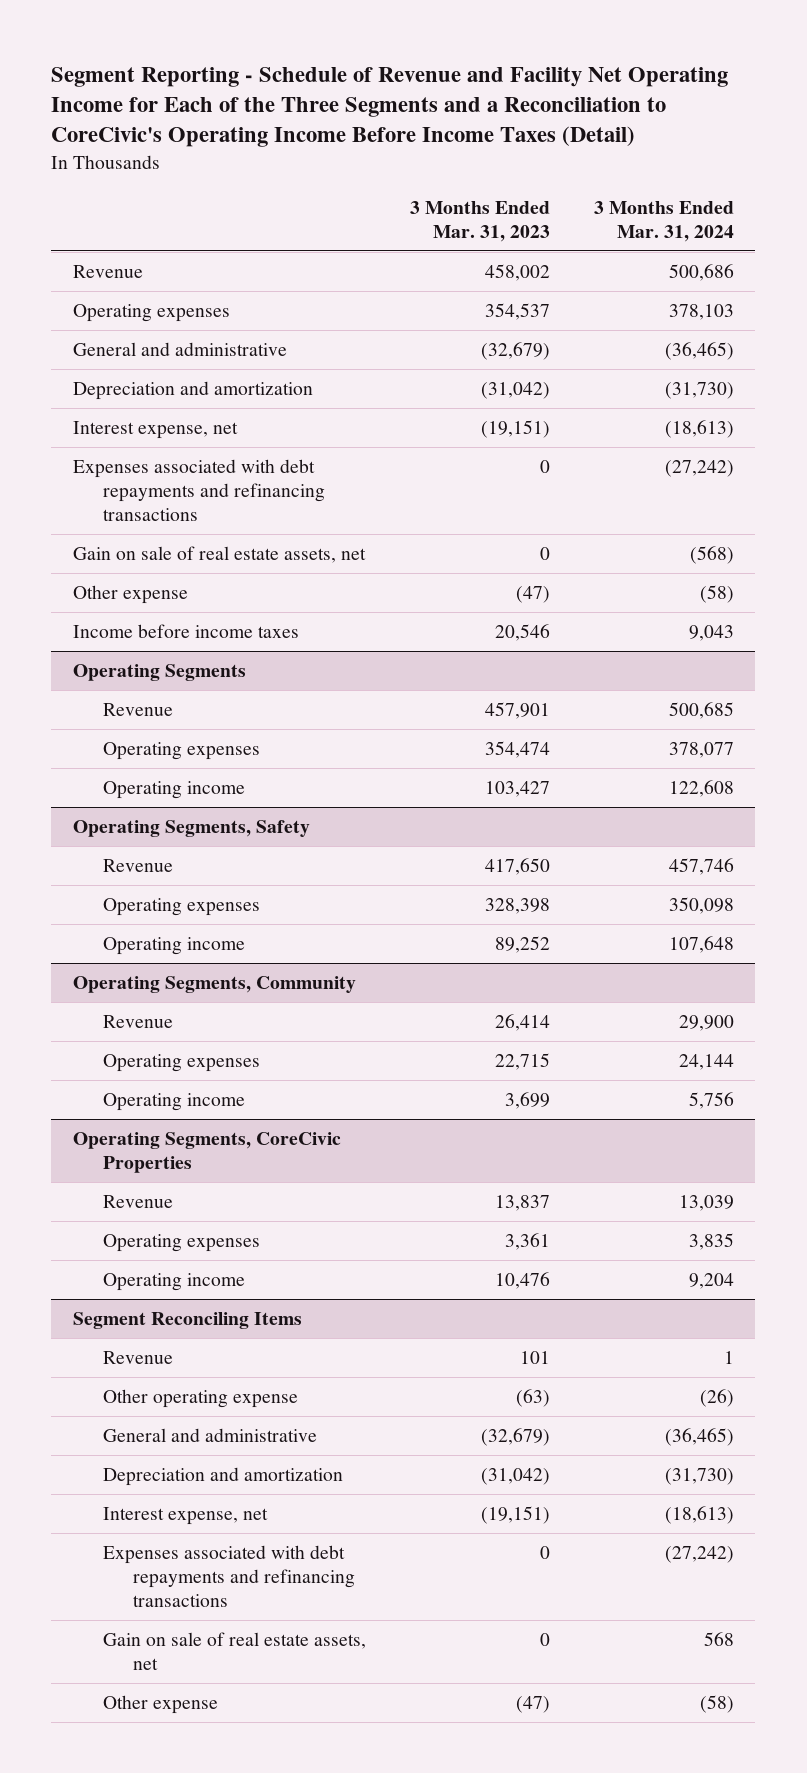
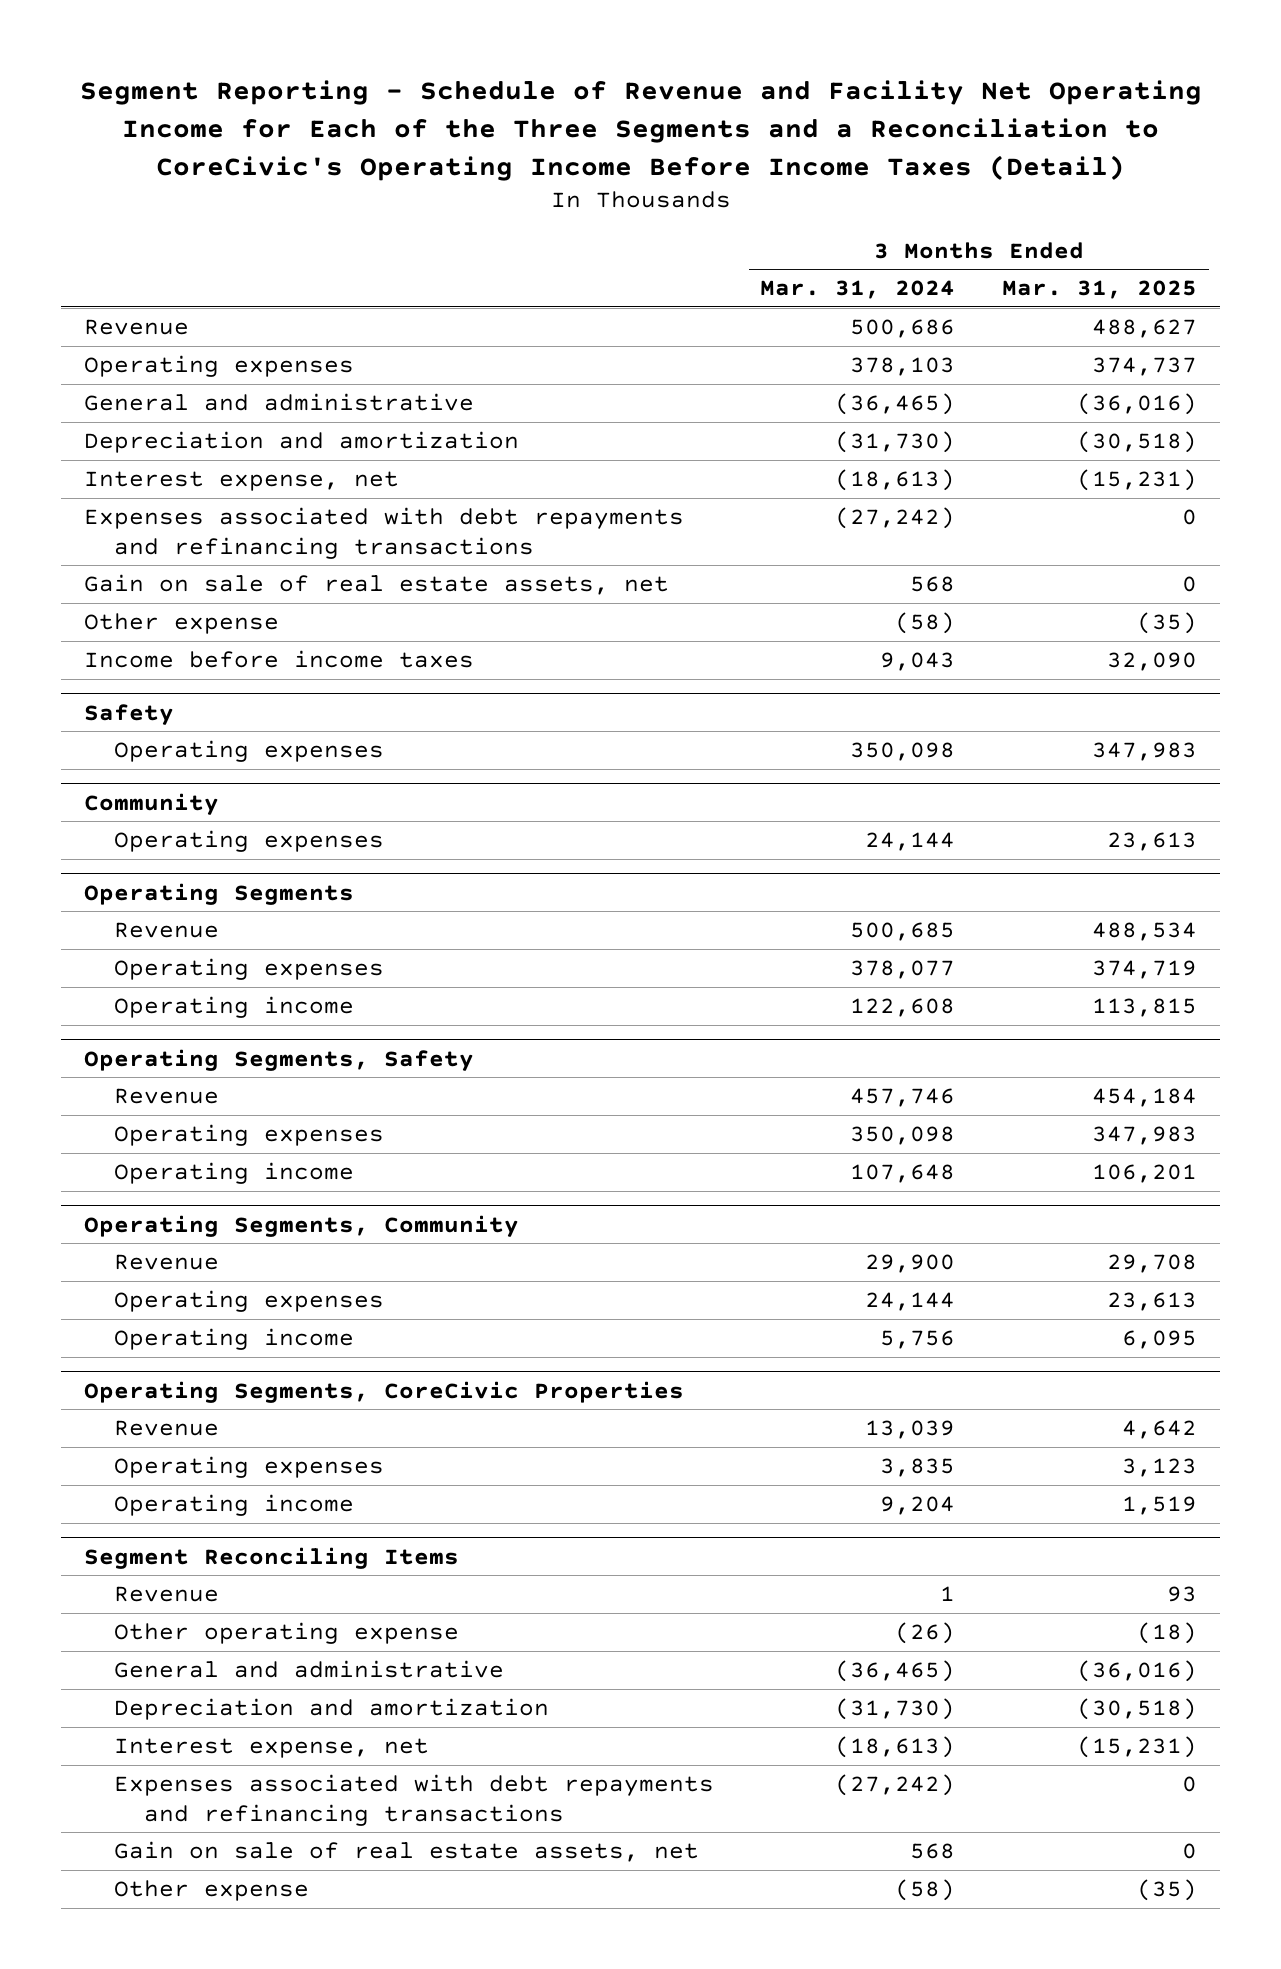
- | 3 Months Ended Mar. 31, 2023 | 3 Months Ended Mar. 31, 2024
+ | 3 Months Ended Mar. 31, 2024 | 3 Months Ended Mar. 31, 2025
- Gain on sale of real estate assets, net | 0 | (568)
+ Gain on sale of real estate assets, net | 568 | 0
+ Safety
+ Operating expenses | 350,098 | 347,983
+ Community
+ Operating expenses | 24,144 | 23,613

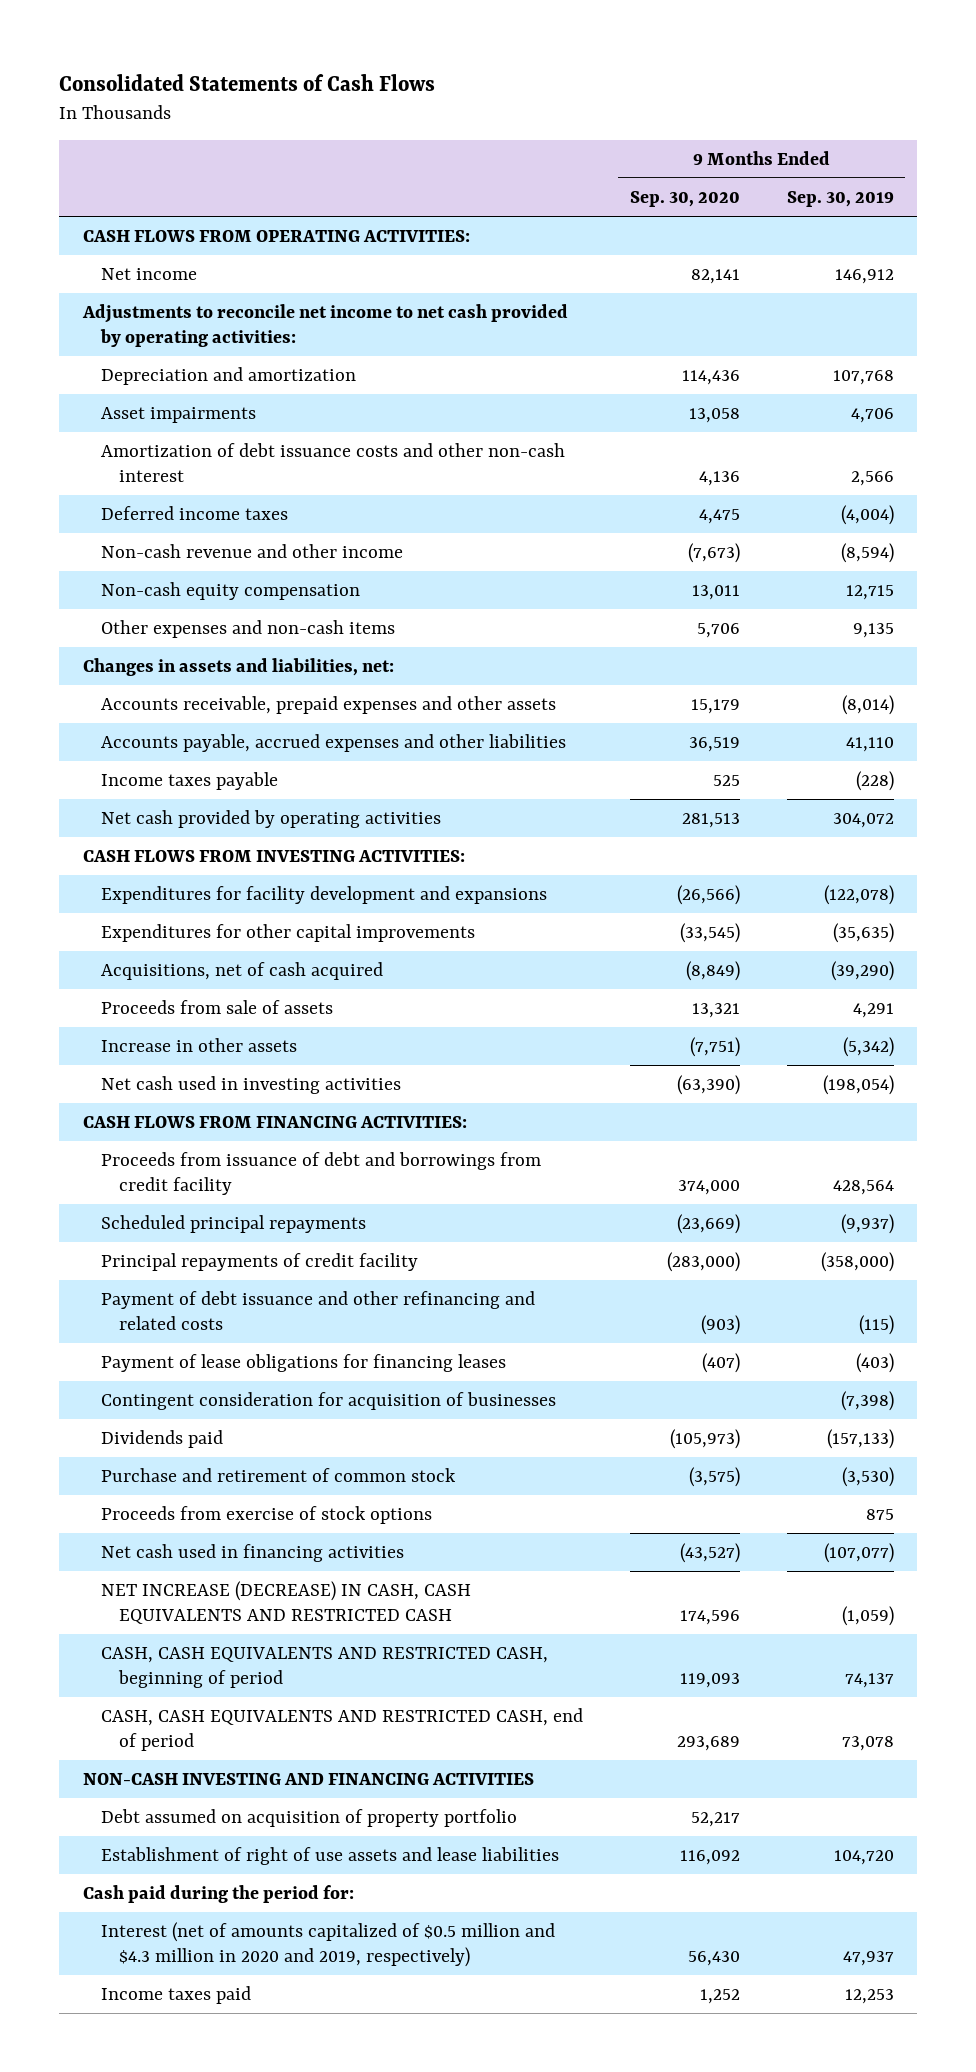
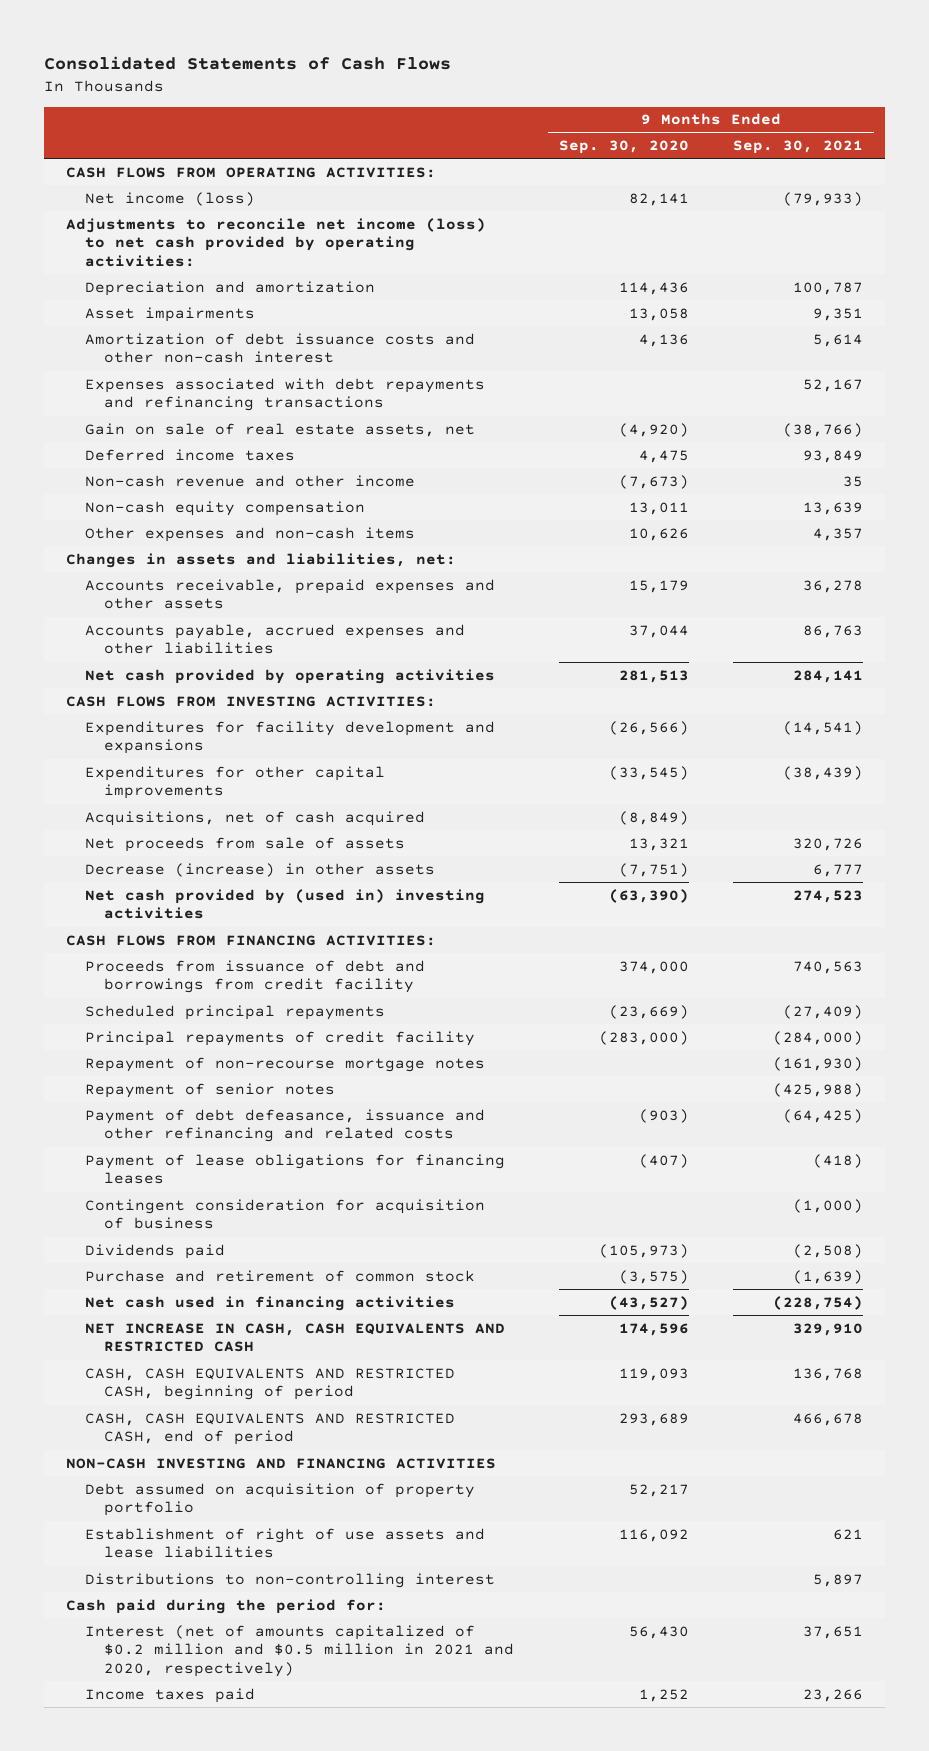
- | 9 Months Ended Sep. 30, 2020 | 9 Months Ended Sep. 30, 2019
+ | 9 Months Ended Sep. 30, 2020 | 9 Months Ended Sep. 30, 2021
- Net income | 82,141 | 146,912
- Adjustments to reconcile net income to net cash provided by operating activities:
+ Net income (loss) | 82,141 | (79,933)
+ Adjustments to reconcile net income (loss) to net cash provided by operating activities:
+ Expenses associated with debt repayments and refinancing transactions | | 52,167
+ Gain on sale of real estate assets, net | (4,920) | (38,766)
- Other expenses and non-cash items | 5,706 | 9,135
+ Other expenses and non-cash items | 10,626 | 4,357
- Accounts payable, accrued expenses and other liabilities | 36,519 | 41,110
- Income taxes payable | 525 | (228)
+ Accounts payable, accrued expenses and other liabilities | 37,044 | 86,763
- Proceeds from sale of assets | 13,321 | 4,291
- Increase in other assets | (7,751) | (5,342)
- Net cash used in investing activities | (63,390) | (198,054)
+ Net proceeds from sale of assets | 13,321 | 320,726
+ Decrease (increase) in other assets | (7,751) | 6,777
+ Net cash provided by (used in) investing activities | (63,390) | 274,523
- Payment of debt issuance and other refinancing and related costs | (903) | (115)
+ Repayment of non-recourse mortgage notes | | (161,930)
+ Repayment of senior notes | | (425,988)
+ Payment of debt defeasance, issuance and other refinancing and related costs | (903) | (64,425)
- Contingent consideration for acquisition of businesses | | (7,398)
+ Contingent consideration for acquisition of business | | (1,000)
- Proceeds from exercise of stock options | | 875
- NET INCREASE (DECREASE) IN CASH, CASH EQUIVALENTS AND RESTRICTED CASH | 174,596 | (1,059)
+ NET INCREASE IN CASH, CASH EQUIVALENTS AND RESTRICTED CASH | 174,596 | 329,910
+ Distributions to non-controlling interest | | 5,897
- Interest (net of amounts capitalized of $0.5 million and $4.3 million in 2020 and 2019, respectively) | 56,430 | 47,937
+ Interest (net of amounts capitalized of $0.2 million and $0.5 million in 2021 and 2020, respectively) | 56,430 | 37,651

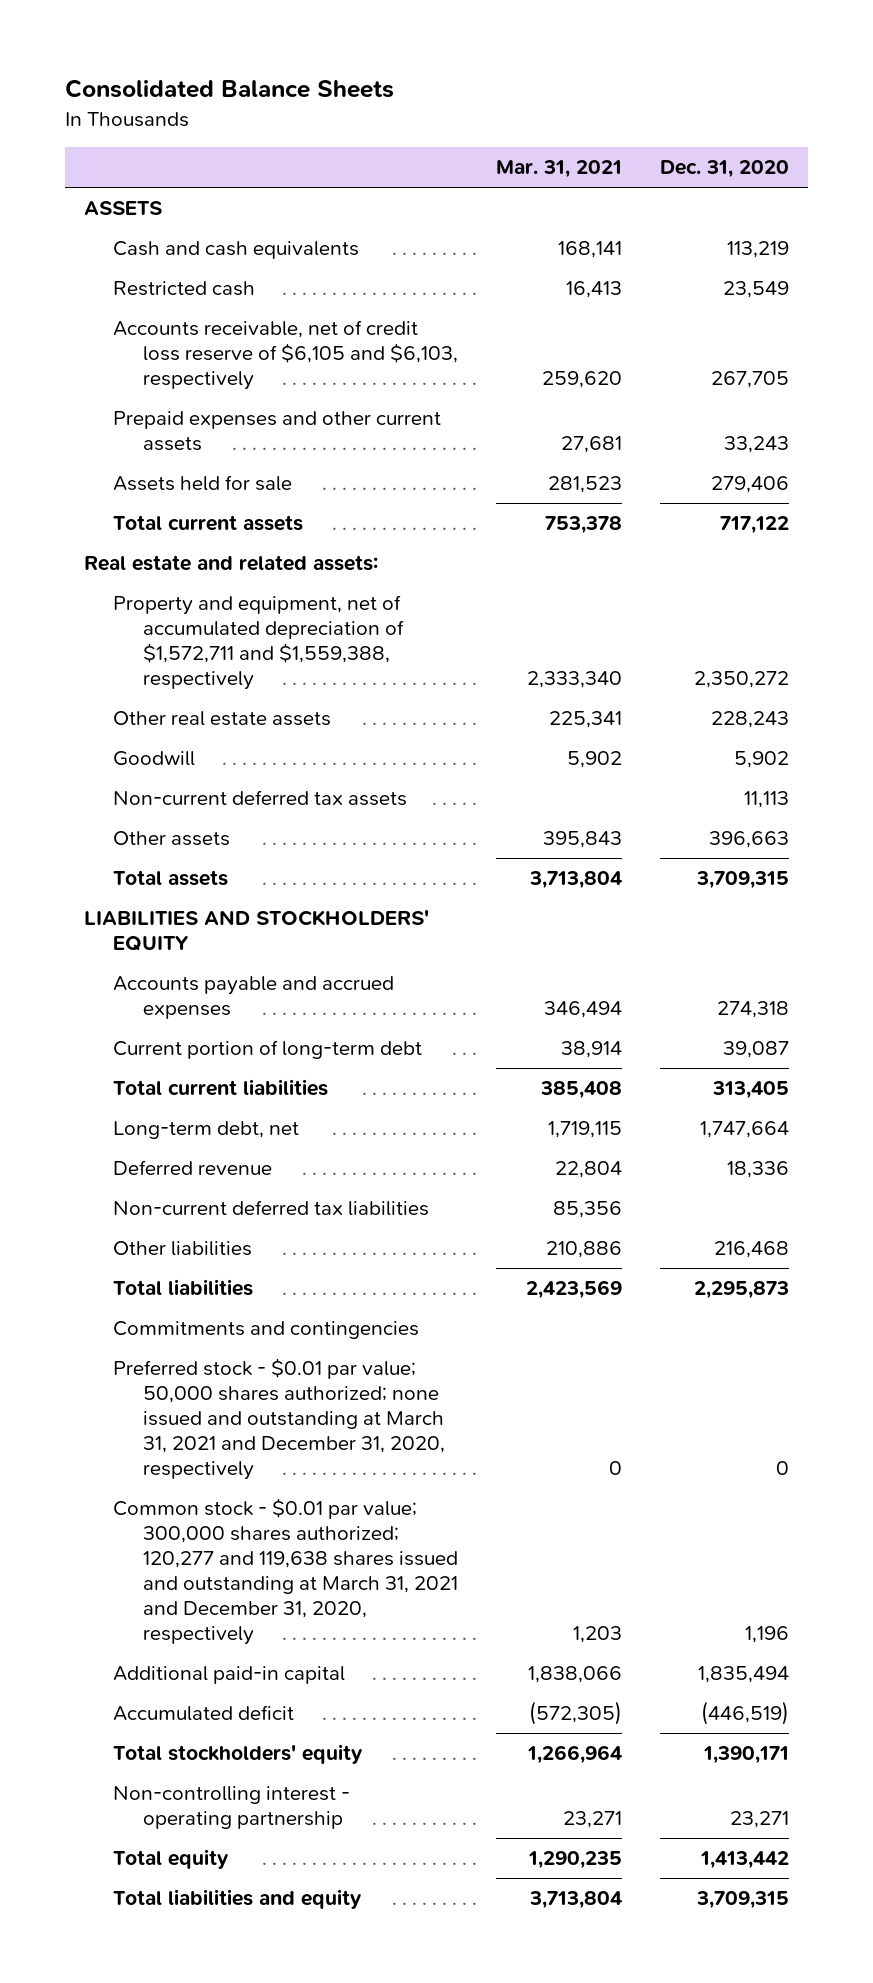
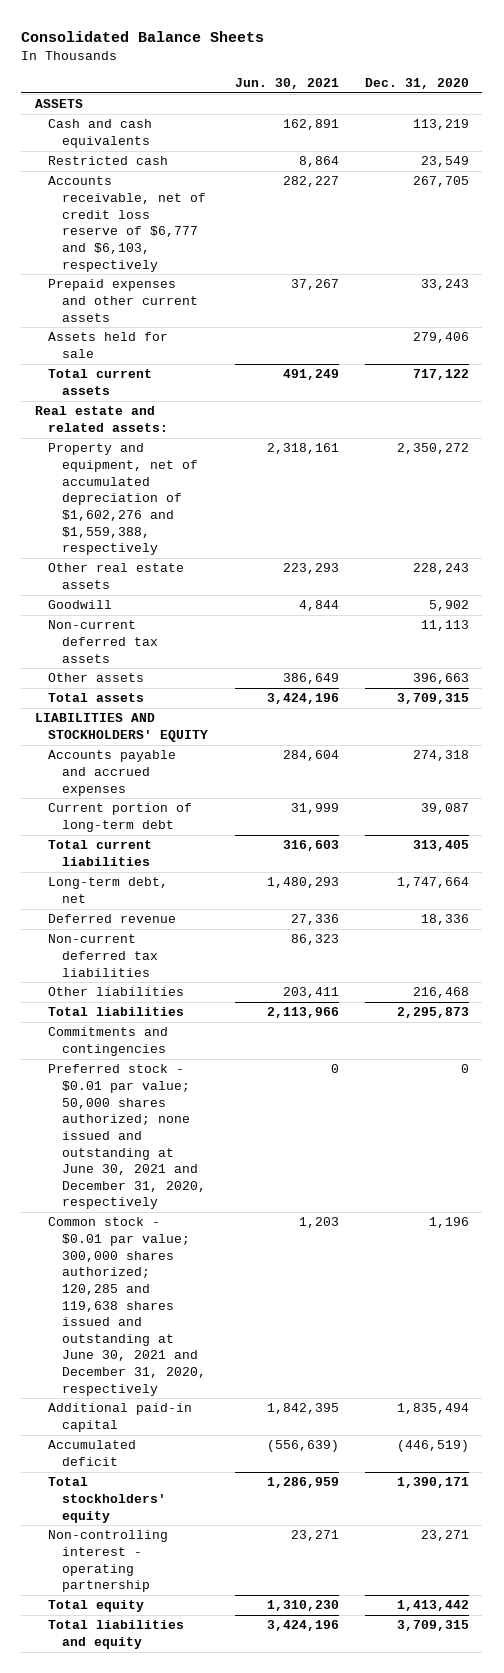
- | Mar. 31, 2021 | Dec. 31, 2020
+ | Jun. 30, 2021 | Dec. 31, 2020
- Accounts receivable, net of credit loss reserve of $6,105 and $6,103, respectively | 259,620 | 267,705
+ Accounts receivable, net of credit loss reserve of $6,777 and $6,103, respectively | 282,227 | 267,705
- Property and equipment, net of accumulated depreciation of $1,572,711 and $1,559,388, respectively | 2,333,340 | 2,350,272
+ Property and equipment, net of accumulated depreciation of $1,602,276 and $1,559,388, respectively | 2,318,161 | 2,350,272
- Preferred stock - $0.01 par value; 50,000 shares authorized; none issued and outstanding at March 31, 2021 and December 31, 2020, respectively | 0 | 0
- Common stock - $0.01 par value; 300,000 shares authorized; 120,277 and 119,638 shares issued and outstanding at March 31, 2021 and December 31, 2020, respectively | 1,203 | 1,196
+ Preferred stock - $0.01 par value; 50,000 shares authorized; none issued and outstanding at June 30, 2021 and December 31, 2020, respectively | 0 | 0
+ Common stock - $0.01 par value; 300,000 shares authorized; 120,285 and 119,638 shares issued and outstanding at June 30, 2021 and December 31, 2020, respectively | 1,203 | 1,196

